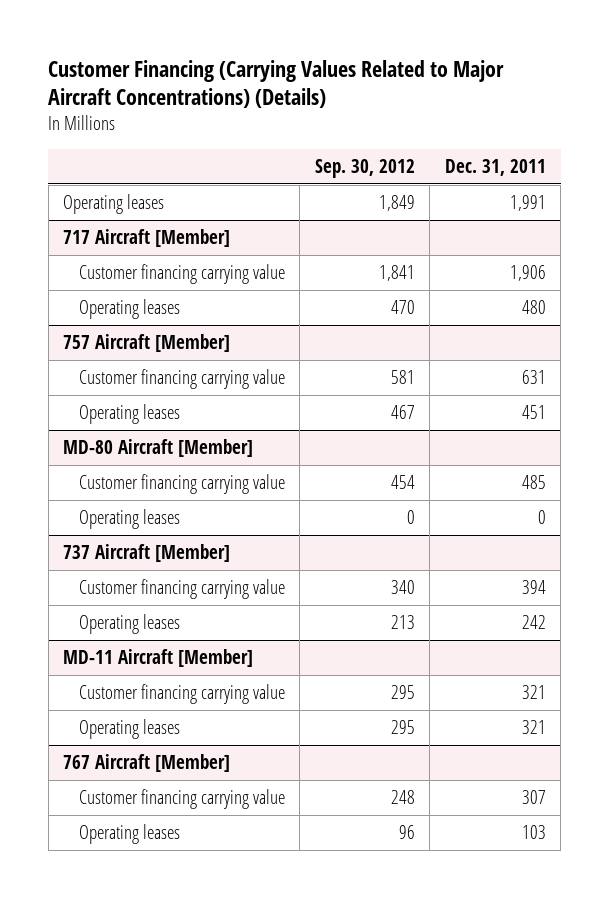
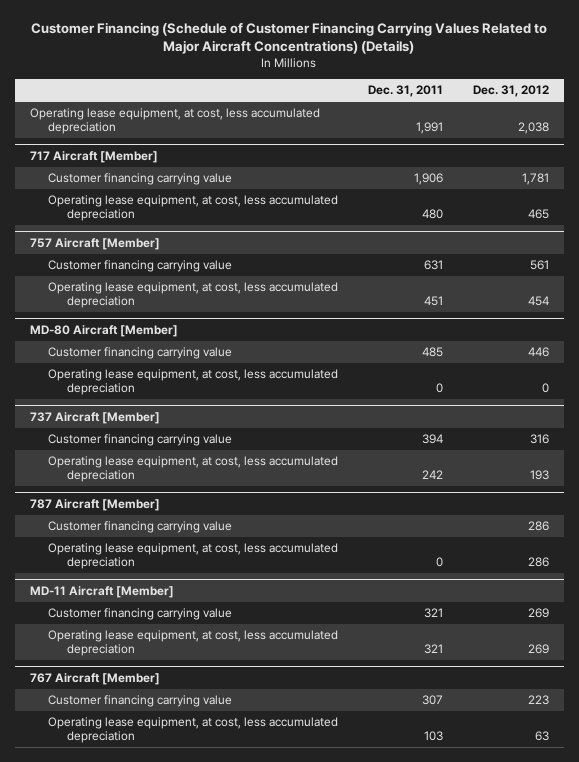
- Customer Financing (Carrying Values Related to Major Aircraft Concentrations) (Details)
+ Customer Financing (Schedule of Customer Financing Carrying Values Related to Major Aircraft Concentrations) (Details)
- | Sep. 30, 2012 | Dec. 31, 2011
+ | Dec. 31, 2011 | Dec. 31, 2012
- Operating leases | 1,849 | 1,991
+ Operating lease equipment, at cost, less accumulated depreciation | 1,991 | 2,038
@ 717 Aircraft [Member]
- Operating leases | 470 | 480
+ Operating lease equipment, at cost, less accumulated depreciation | 480 | 465
@ 757 Aircraft [Member]
- Operating leases | 467 | 451
+ Operating lease equipment, at cost, less accumulated depreciation | 451 | 454
@ MD-80 Aircraft [Member]
- Operating leases | 0 | 0
+ Operating lease equipment, at cost, less accumulated depreciation | 0 | 0
@ 737 Aircraft [Member]
- Operating leases | 213 | 242
+ Operating lease equipment, at cost, less accumulated depreciation | 242 | 193
+ 787 Aircraft [Member]
+ Customer financing carrying value | | 286
+ Operating lease equipment, at cost, less accumulated depreciation | 0 | 286
@ MD-11 Aircraft [Member]
- Operating leases | 295 | 321
+ Operating lease equipment, at cost, less accumulated depreciation | 321 | 269
@ 767 Aircraft [Member]
- Operating leases | 96 | 103
+ Operating lease equipment, at cost, less accumulated depreciation | 103 | 63

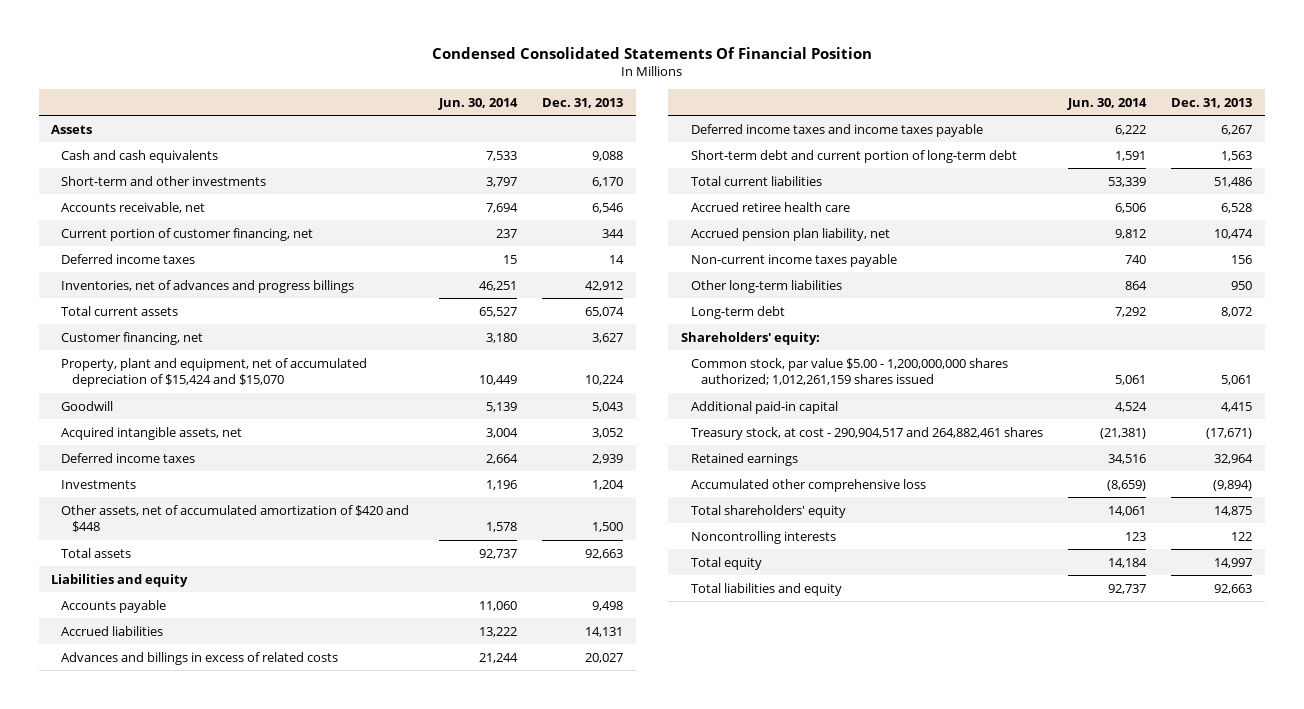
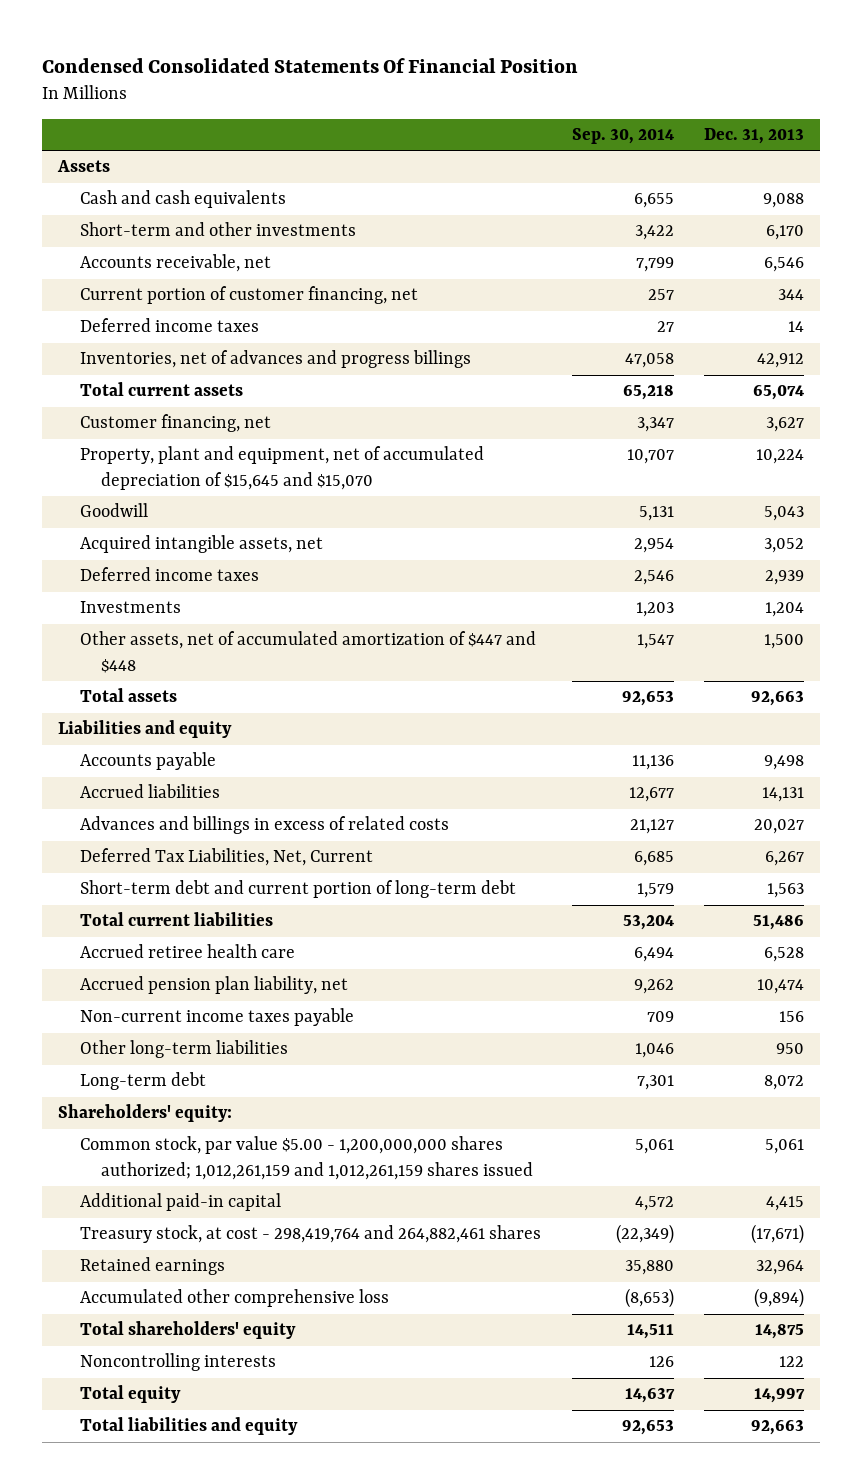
- | Jun. 30, 2014 | Dec. 31, 2013
+ | Sep. 30, 2014 | Dec. 31, 2013
- Property, plant and equipment, net of accumulated depreciation of $15,424 and $15,070 | 10,449 | 10,224
+ Property, plant and equipment, net of accumulated depreciation of $15,645 and $15,070 | 10,707 | 10,224
- Other assets, net of accumulated amortization of $420 and $448 | 1,578 | 1,500
+ Other assets, net of accumulated amortization of $447 and $448 | 1,547 | 1,500
- Deferred income taxes and income taxes payable | 6,222 | 6,267
+ Deferred Tax Liabilities, Net, Current | 6,685 | 6,267
- Common stock, par value $5.00 - 1,200,000,000 shares authorized; 1,012,261,159 shares issued | 5,061 | 5,061
+ Common stock, par value $5.00 - 1,200,000,000 shares authorized; 1,012,261,159 and 1,012,261,159 shares issued | 5,061 | 5,061
- Treasury stock, at cost - 290,904,517 and 264,882,461 shares | (21,381) | (17,671)
+ Treasury stock, at cost - 298,419,764 and 264,882,461 shares | (22,349) | (17,671)

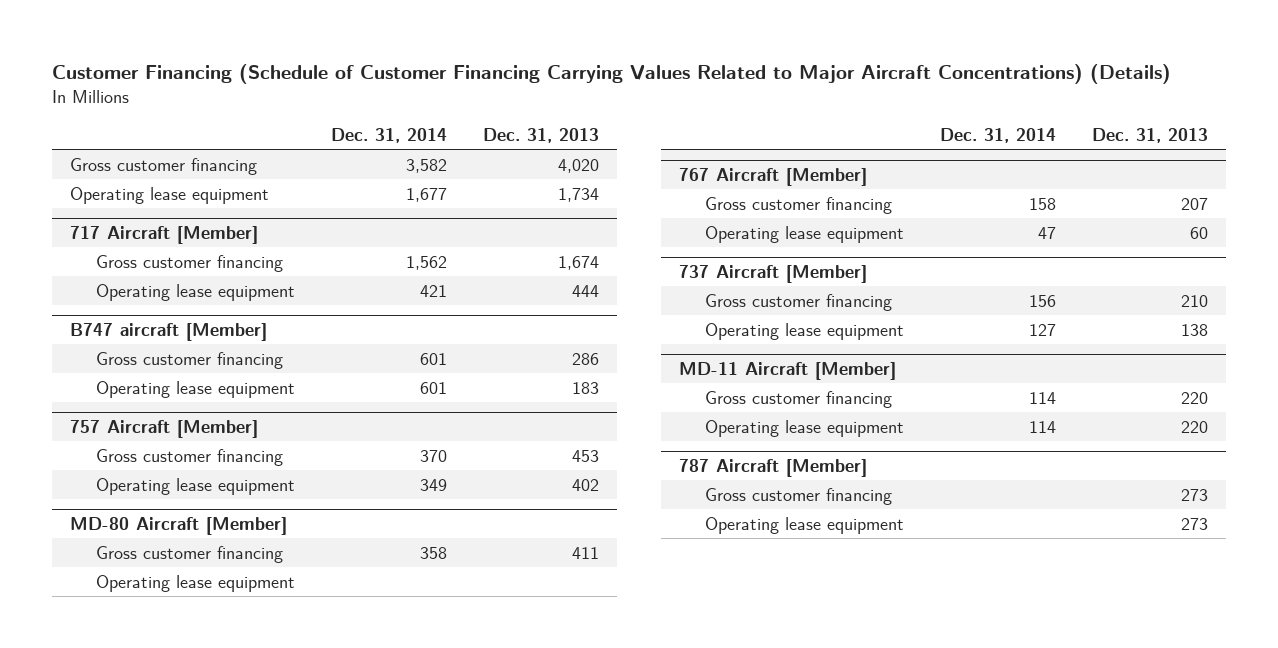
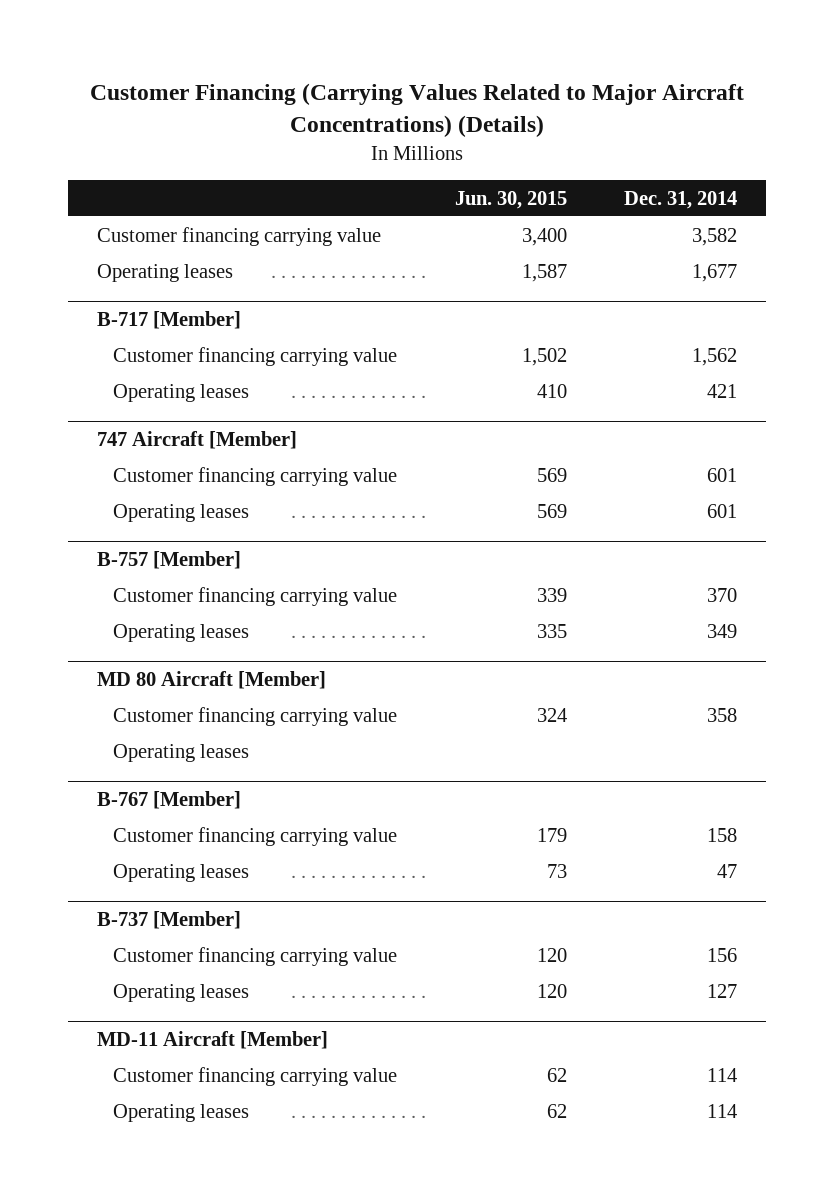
- Customer Financing (Schedule of Customer Financing Carrying Values Related to Major Aircraft Concentrations) (Details)
+ Customer Financing (Carrying Values Related to Major Aircraft Concentrations) (Details)
- | Dec. 31, 2014 | Dec. 31, 2013
+ | Jun. 30, 2015 | Dec. 31, 2014
- Gross customer financing | 3,582 | 4,020
- Operating lease equipment | 1,677 | 1,734
- 717 Aircraft [Member]
- Gross customer financing | 1,562 | 1,674
- Operating lease equipment | 421 | 444
- B747 aircraft [Member]
- Gross customer financing | 601 | 286
- Operating lease equipment | 601 | 183
- 757 Aircraft [Member]
- Gross customer financing | 370 | 453
- Operating lease equipment | 349 | 402
- MD-80 Aircraft [Member]
- Gross customer financing | 358 | 411
- Operating lease equipment
- 767 Aircraft [Member]
- Gross customer financing | 158 | 207
- Operating lease equipment | 47 | 60
- 737 Aircraft [Member]
- Gross customer financing | 156 | 210
- Operating lease equipment | 127 | 138
+ Customer financing carrying value | 3,400 | 3,582
+ Operating leases | 1,587 | 1,677
+ B-717 [Member]
+ Customer financing carrying value | 1,502 | 1,562
+ Operating leases | 410 | 421
+ 747 Aircraft [Member]
+ Customer financing carrying value | 569 | 601
+ Operating leases | 569 | 601
+ B-757 [Member]
+ Customer financing carrying value | 339 | 370
+ Operating leases | 335 | 349
+ MD 80 Aircraft [Member]
+ Customer financing carrying value | 324 | 358
+ Operating leases
+ B-767 [Member]
+ Customer financing carrying value | 179 | 158
+ Operating leases | 73 | 47
+ B-737 [Member]
+ Customer financing carrying value | 120 | 156
+ Operating leases | 120 | 127
@ MD-11 Aircraft [Member]
- Gross customer financing | 114 | 220
- Operating lease equipment | 114 | 220
- 787 Aircraft [Member]
- Gross customer financing | | 273
- Operating lease equipment | | 273
@ MD-11 Aircraft [Member]
+ Customer financing carrying value | 62 | 114
+ Operating leases | 62 | 114

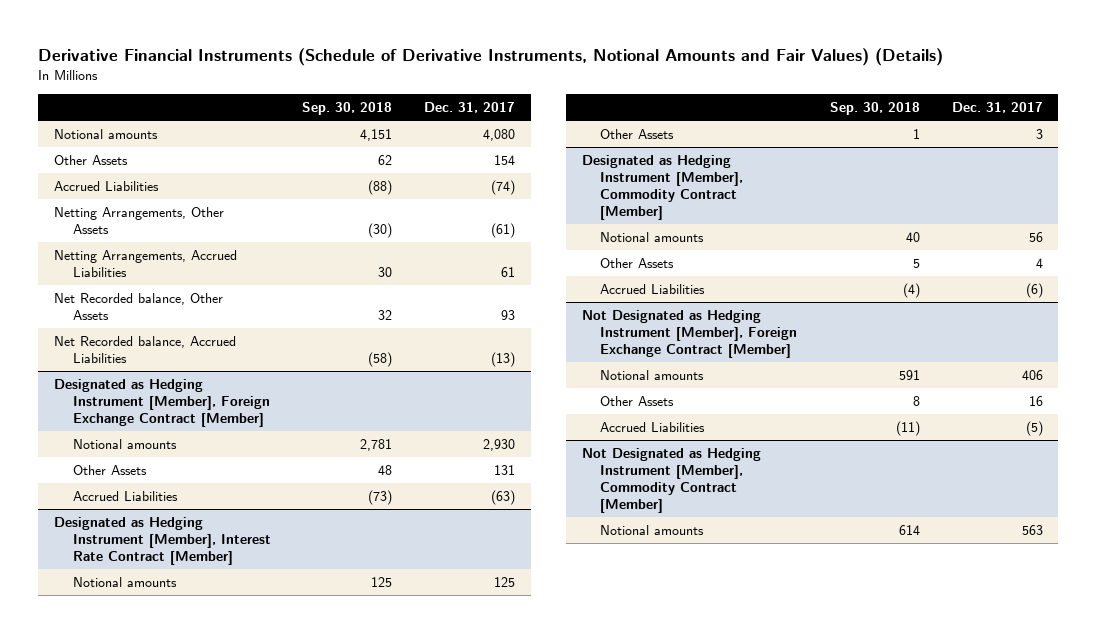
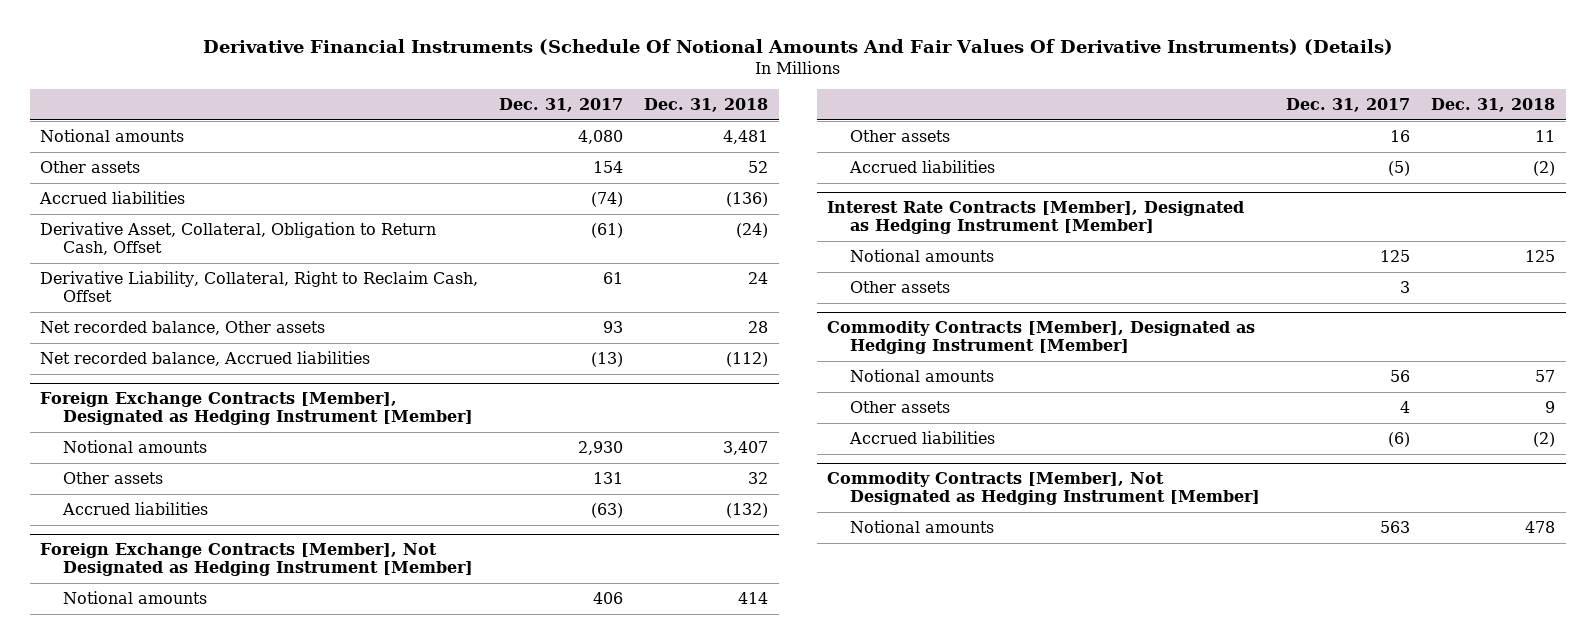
- Derivative Financial Instruments (Schedule of Derivative Instruments, Notional Amounts and Fair Values) (Details)
+ Derivative Financial Instruments (Schedule Of Notional Amounts And Fair Values Of Derivative Instruments) (Details)
- | Sep. 30, 2018 | Dec. 31, 2017
+ | Dec. 31, 2017 | Dec. 31, 2018
- Other Assets | 62 | 154
- Accrued Liabilities | (88) | (74)
- Netting Arrangements, Other Assets | (30) | (61)
- Netting Arrangements, Accrued Liabilities | 30 | 61
- Net Recorded balance, Other Assets | 32 | 93
- Net Recorded balance, Accrued Liabilities | (58) | (13)
- Designated as Hedging Instrument [Member], Foreign Exchange Contract [Member]
+ Other assets | 154 | 52
+ Accrued liabilities | (74) | (136)
+ Derivative Asset, Collateral, Obligation to Return Cash, Offset | (61) | (24)
+ Derivative Liability, Collateral, Right to Reclaim Cash, Offset | 61 | 24
+ Net recorded balance, Other assets | 93 | 28
+ Net recorded balance, Accrued liabilities | (13) | (112)
+ Foreign Exchange Contracts [Member], Designated as Hedging Instrument [Member]
- Other Assets | 48 | 131
- Accrued Liabilities | (73) | (63)
- Designated as Hedging Instrument [Member], Interest Rate Contract [Member]
+ Other assets | 131 | 32
+ Accrued liabilities | (63) | (132)
+ Foreign Exchange Contracts [Member], Not Designated as Hedging Instrument [Member]
+ Notional amounts | 406 | 414
+ Other assets | 16 | 11
+ Accrued liabilities | (5) | (2)
+ Interest Rate Contracts [Member], Designated as Hedging Instrument [Member]
- Other Assets | 1 | 3
- Designated as Hedging Instrument [Member], Commodity Contract [Member]
+ Other assets | 3 |
+ Commodity Contracts [Member], Designated as Hedging Instrument [Member]
- Other Assets | 5 | 4
- Accrued Liabilities | (4) | (6)
- Not Designated as Hedging Instrument [Member], Foreign Exchange Contract [Member]
- Notional amounts | 591 | 406
- Other Assets | 8 | 16
- Accrued Liabilities | (11) | (5)
- Not Designated as Hedging Instrument [Member], Commodity Contract [Member]
+ Other assets | 4 | 9
+ Accrued liabilities | (6) | (2)
+ Commodity Contracts [Member], Not Designated as Hedging Instrument [Member]

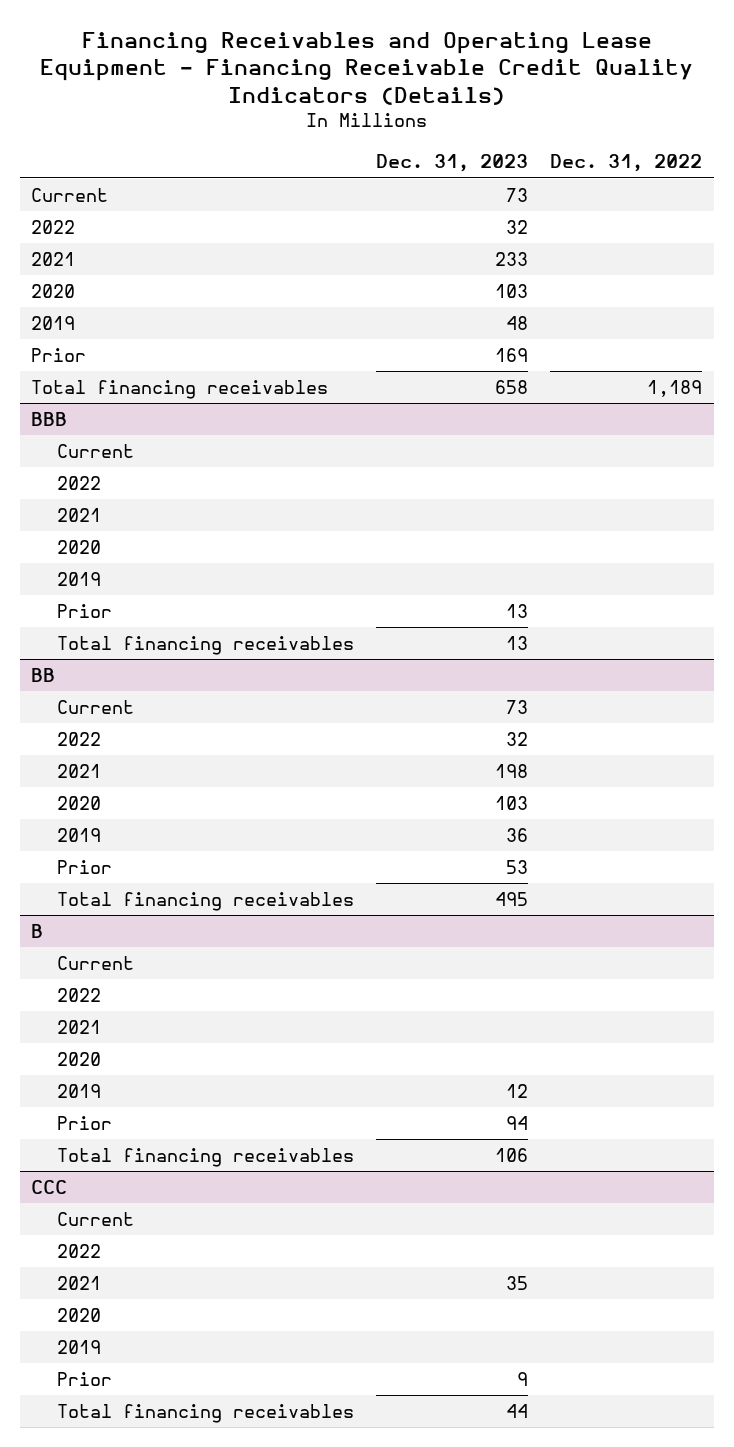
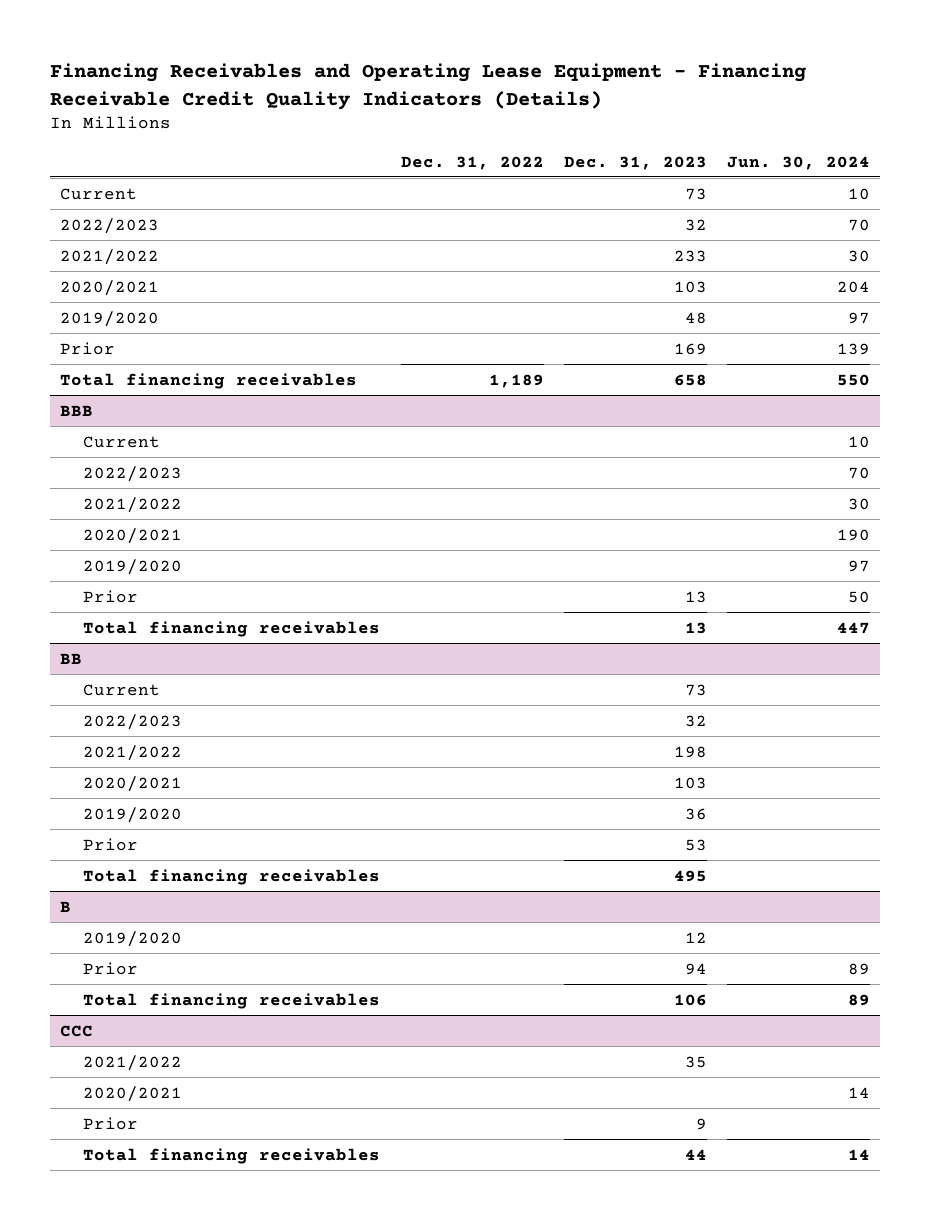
- | Dec. 31, 2023 | Dec. 31, 2022
+ | Dec. 31, 2022 | Dec. 31, 2023 | Jun. 30, 2024
- 2022 | 32 |
- 2021 | 233 |
- 2020 | 103 |
- 2019 | 48 |
+ 2022/2023 | | 32 | 70
+ 2021/2022 | | 233 | 30
+ 2020/2021 | | 103 | 204
+ 2019/2020 | | 48 | 97
@ BBB
- 2022
- 2021
- 2020
- 2019
+ 2022/2023 | | | 70
+ 2021/2022 | | | 30
+ 2020/2021 | | | 190
+ 2019/2020 | | | 97
@ BB
- 2022 | 32 |
- 2021 | 198 |
- 2020 | 103 |
- 2019 | 36 |
+ 2022/2023 | | 32 |
+ 2021/2022 | | 198 |
+ 2020/2021 | | 103 |
+ 2019/2020 | | 36 |
@ B
- Current
- 2022
- 2021
- 2020
- 2019 | 12 |
+ 2019/2020 | | 12 |
@ CCC
- Current
- 2022
- 2021 | 35 |
- 2020
- 2019
+ 2021/2022 | | 35 |
+ 2020/2021 | | | 14

